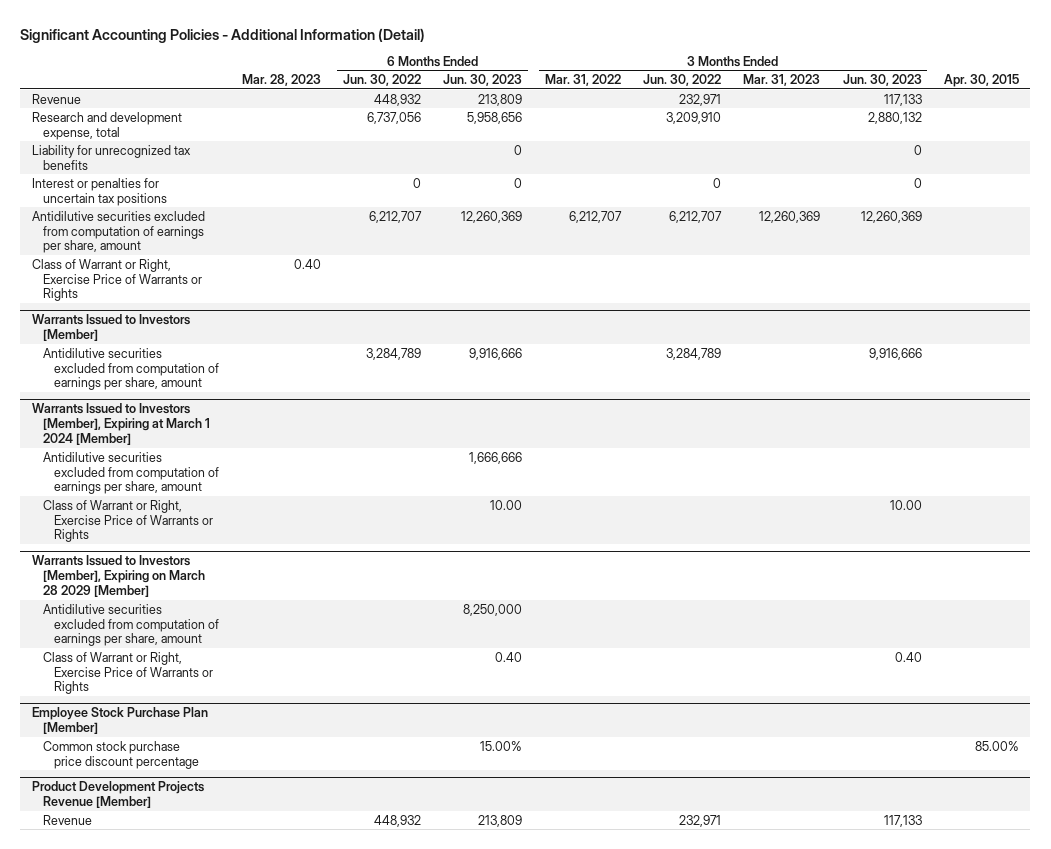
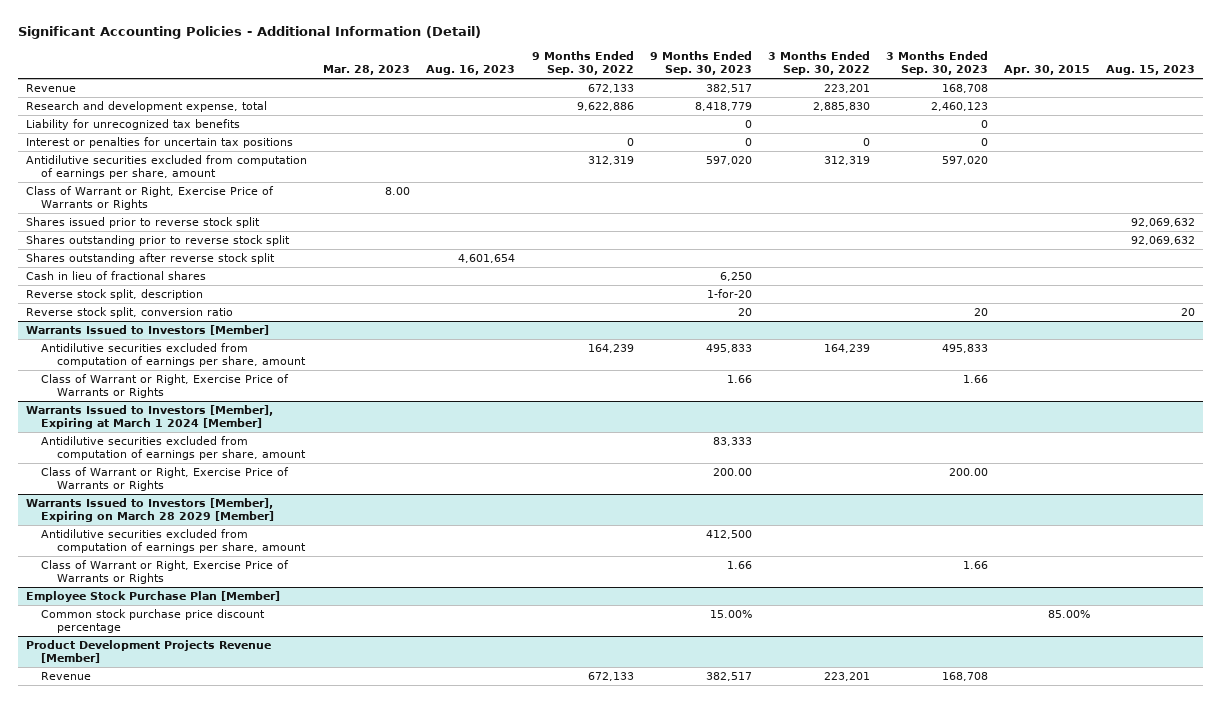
- | Mar. 28, 2023 | 6 Months Ended Jun. 30, 2022 | 6 Months Ended Jun. 30, 2023 | 3 Months Ended Mar. 31, 2022 | 3 Months Ended Jun. 30, 2022 | 3 Months Ended Mar. 31, 2023 | 3 Months Ended Jun. 30, 2023 | Apr. 30, 2015
+ | Mar. 28, 2023 | Aug. 16, 2023 | 9 Months Ended Sep. 30, 2022 | 9 Months Ended Sep. 30, 2023 | 3 Months Ended Sep. 30, 2022 | 3 Months Ended Sep. 30, 2023 | Apr. 30, 2015 | Aug. 15, 2023
- Class of Warrant or Right, Exercise Price of Warrants or Rights | 0.40 | | | | | | |
+ Class of Warrant or Right, Exercise Price of Warrants or Rights | 8.00 | | | | | | |
+ Shares issued prior to reverse stock split | | | | | | | | 92,069,632
+ Shares outstanding prior to reverse stock split | | | | | | | | 92,069,632
+ Shares outstanding after reverse stock split | | 4,601,654 | | | | | |
+ Cash in lieu of fractional shares | | | | 6,250 | | | |
+ Reverse stock split, description | | | | 1-for-20 | | | |
+ Reverse stock split, conversion ratio | | | | 20 | | 20 | | 20
@ Warrants Issued to Investors [Member]
+ Class of Warrant or Right, Exercise Price of Warrants or Rights | | | | 1.66 | | 1.66 | |

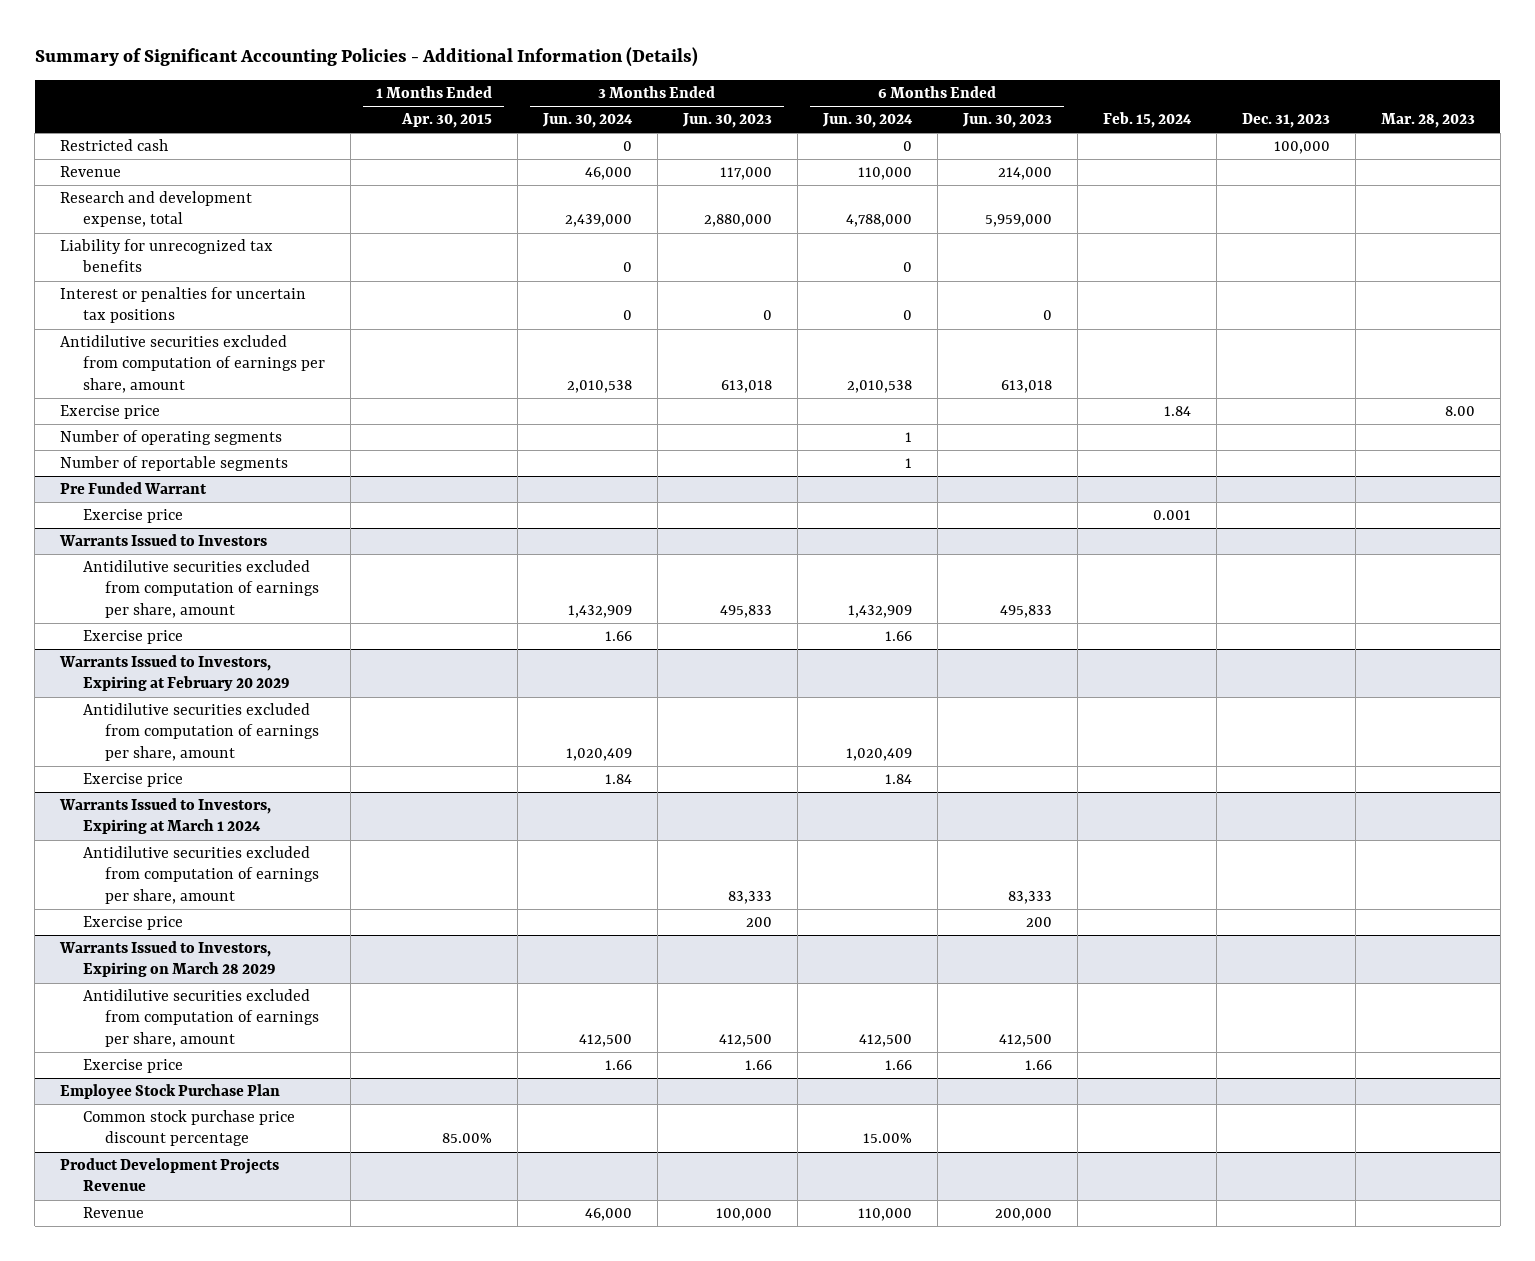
- Significant Accounting Policies - Additional Information (Detail)
+ Summary of Significant Accounting Policies - Additional Information (Details)
- | Mar. 28, 2023 | Aug. 16, 2023 | 9 Months Ended Sep. 30, 2022 | 9 Months Ended Sep. 30, 2023 | 3 Months Ended Sep. 30, 2022 | 3 Months Ended Sep. 30, 2023 | Apr. 30, 2015 | Aug. 15, 2023
+ | 1 Months Ended Apr. 30, 2015 | 3 Months Ended Jun. 30, 2024 | 3 Months Ended Jun. 30, 2023 | 6 Months Ended Jun. 30, 2024 | 6 Months Ended Jun. 30, 2023 | Feb. 15, 2024 | Dec. 31, 2023 | Mar. 28, 2023
+ Restricted cash | | 0 | | 0 | | | 100,000 |
- Class of Warrant or Right, Exercise Price of Warrants or Rights | 8.00 | | | | | | |
- Shares issued prior to reverse stock split | | | | | | | | 92,069,632
- Shares outstanding prior to reverse stock split | | | | | | | | 92,069,632
- Shares outstanding after reverse stock split | | 4,601,654 | | | | | |
- Cash in lieu of fractional shares | | | | 6,250 | | | |
- Reverse stock split, description | | | | 1-for-20 | | | |
- Reverse stock split, conversion ratio | | | | 20 | | 20 | | 20
- Warrants Issued to Investors [Member]
+ Exercise price | | | | | | 1.84 | | 8.00
+ Number of operating segments | | | | 1 | | | |
+ Number of reportable segments | | | | 1 | | | |
+ Pre Funded Warrant
+ Exercise price | | | | | | 0.001 | |
+ Warrants Issued to Investors
- Class of Warrant or Right, Exercise Price of Warrants or Rights | | | | 1.66 | | 1.66 | |
- Warrants Issued to Investors [Member], Expiring at March 1 2024 [Member]
+ Exercise price | | 1.66 | | 1.66 | | | |
+ Warrants Issued to Investors, Expiring at February 20 2029
+ Antidilutive securities excluded from computation of earnings per share, amount | | 1,020,409 | | 1,020,409 | | | |
+ Exercise price | | 1.84 | | 1.84 | | | |
+ Warrants Issued to Investors, Expiring at March 1 2024
- Class of Warrant or Right, Exercise Price of Warrants or Rights | | | | 200.00 | | 200.00 | |
- Warrants Issued to Investors [Member], Expiring on March 28 2029 [Member]
+ Exercise price | | | 200 | | 200 | | |
+ Warrants Issued to Investors, Expiring on March 28 2029
- Class of Warrant or Right, Exercise Price of Warrants or Rights | | | | 1.66 | | 1.66 | |
- Employee Stock Purchase Plan [Member]
+ Exercise price | | 1.66 | 1.66 | 1.66 | 1.66 | | |
+ Employee Stock Purchase Plan
- Product Development Projects Revenue [Member]
+ Product Development Projects Revenue

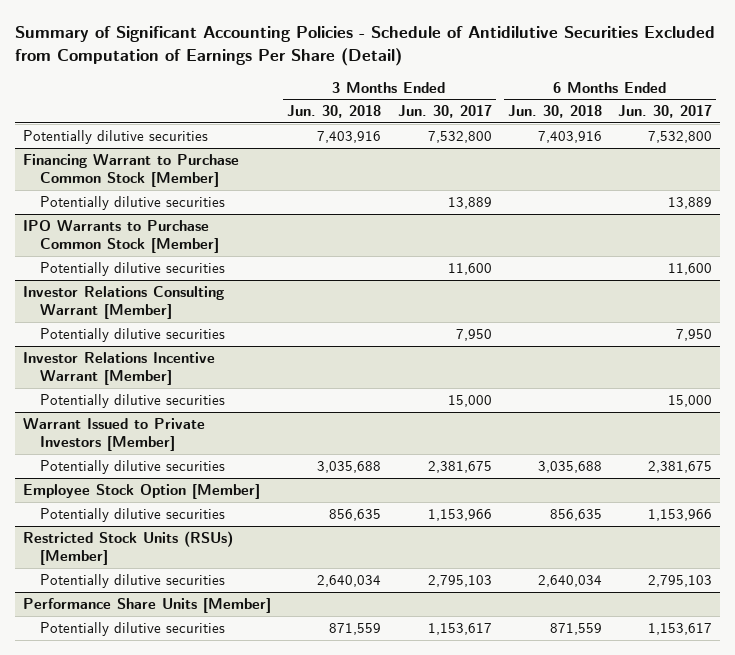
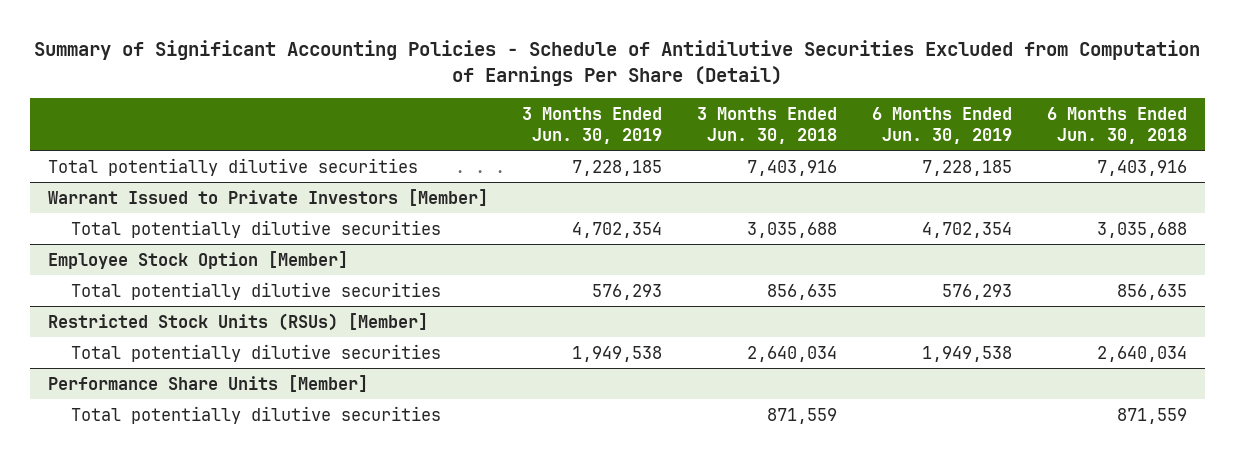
- | 3 Months Ended Jun. 30, 2018 | 3 Months Ended Jun. 30, 2017 | 6 Months Ended Jun. 30, 2018 | 6 Months Ended Jun. 30, 2017
+ | 3 Months Ended Jun. 30, 2019 | 3 Months Ended Jun. 30, 2018 | 6 Months Ended Jun. 30, 2019 | 6 Months Ended Jun. 30, 2018
- Potentially dilutive securities | 7,403,916 | 7,532,800 | 7,403,916 | 7,532,800
- Financing Warrant to Purchase Common Stock [Member]
- Potentially dilutive securities | | 13,889 | | 13,889
- IPO Warrants to Purchase Common Stock [Member]
- Potentially dilutive securities | | 11,600 | | 11,600
- Investor Relations Consulting Warrant [Member]
- Potentially dilutive securities | | 7,950 | | 7,950
- Investor Relations Incentive Warrant [Member]
- Potentially dilutive securities | | 15,000 | | 15,000
+ Total potentially dilutive securities | 7,228,185 | 7,403,916 | 7,228,185 | 7,403,916
@ Warrant Issued to Private Investors [Member]
- Potentially dilutive securities | 3,035,688 | 2,381,675 | 3,035,688 | 2,381,675
+ Total potentially dilutive securities | 4,702,354 | 3,035,688 | 4,702,354 | 3,035,688
@ Employee Stock Option [Member]
- Potentially dilutive securities | 856,635 | 1,153,966 | 856,635 | 1,153,966
+ Total potentially dilutive securities | 576,293 | 856,635 | 576,293 | 856,635
@ Restricted Stock Units (RSUs) [Member]
- Potentially dilutive securities | 2,640,034 | 2,795,103 | 2,640,034 | 2,795,103
+ Total potentially dilutive securities | 1,949,538 | 2,640,034 | 1,949,538 | 2,640,034
@ Performance Share Units [Member]
- Potentially dilutive securities | 871,559 | 1,153,617 | 871,559 | 1,153,617
+ Total potentially dilutive securities | | 871,559 | | 871,559

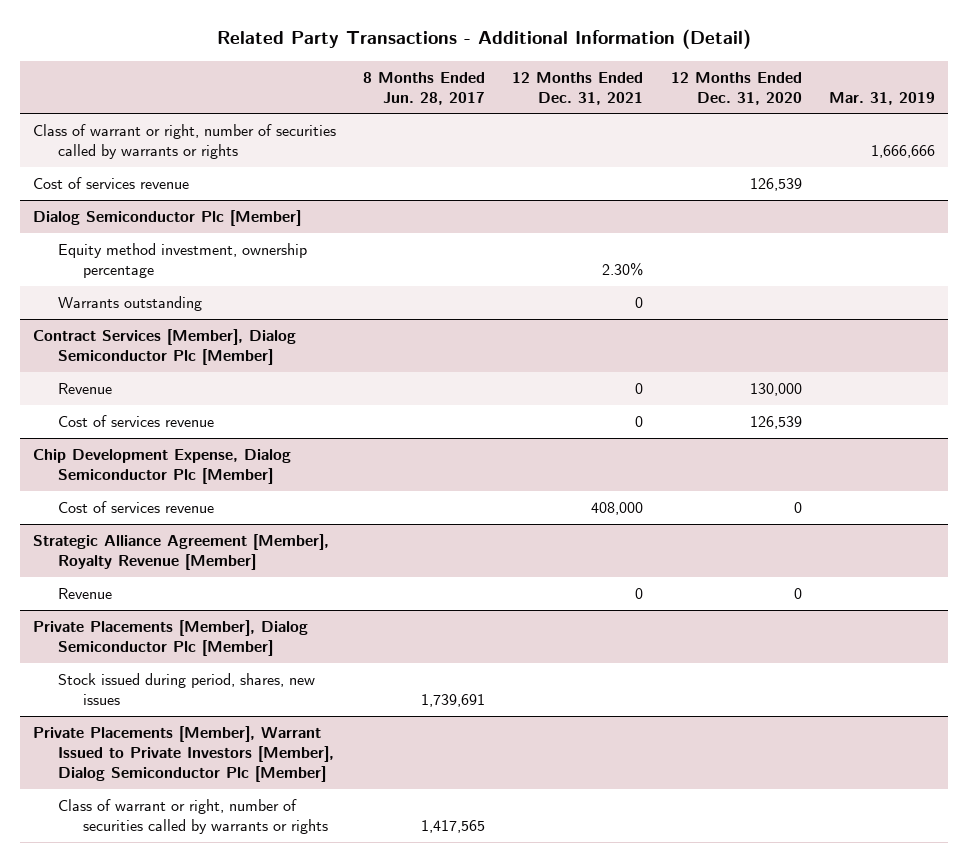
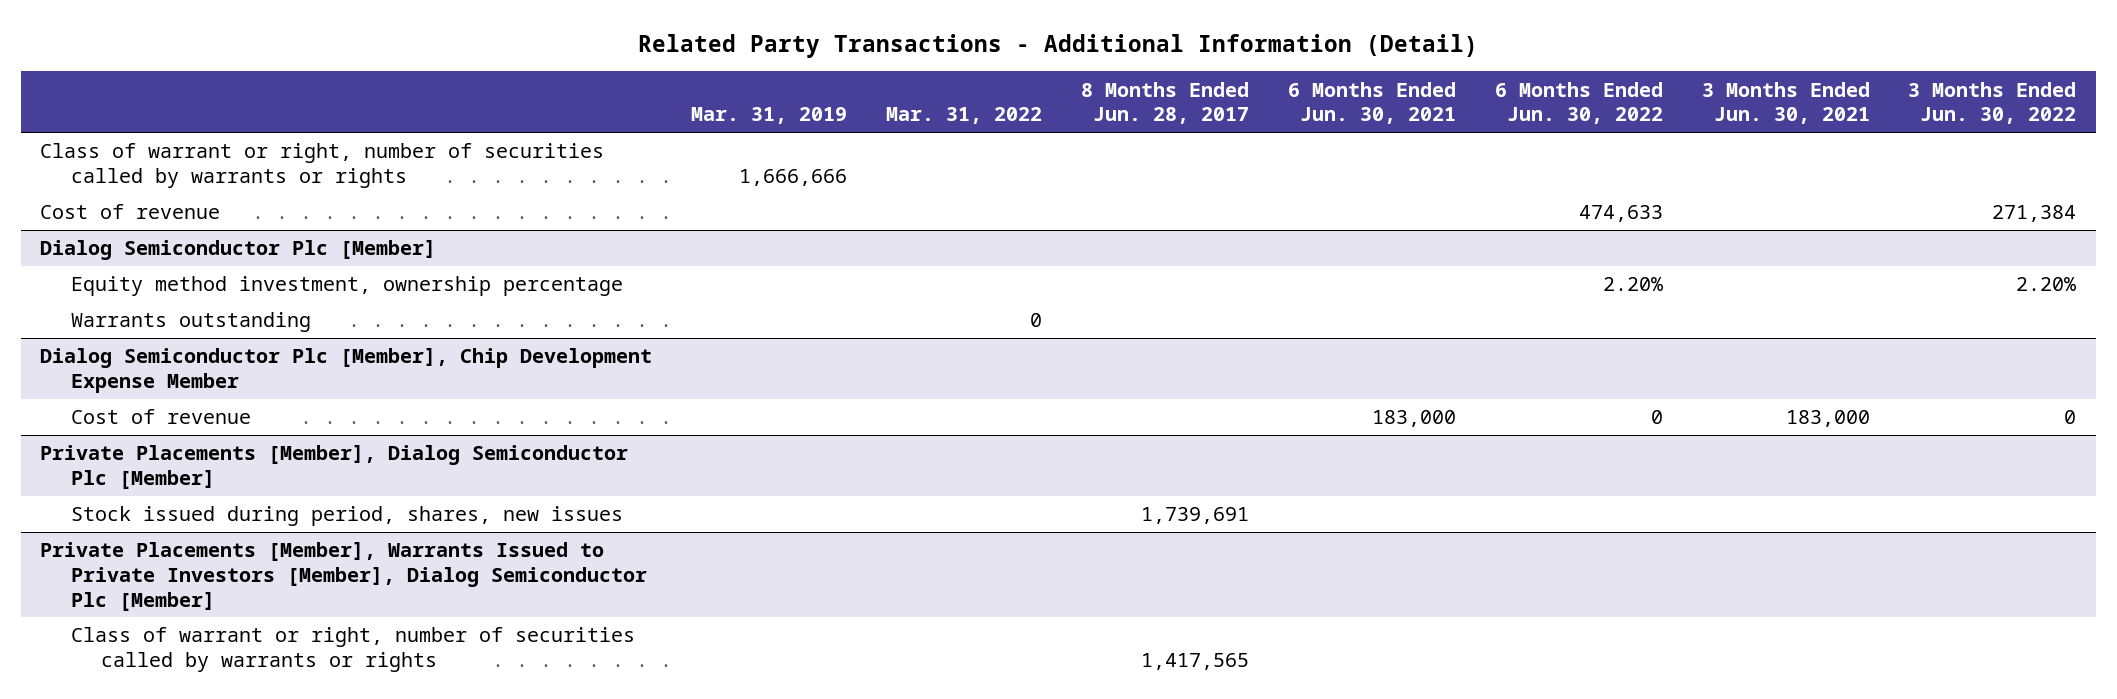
- | 8 Months Ended Jun. 28, 2017 | 12 Months Ended Dec. 31, 2021 | 12 Months Ended Dec. 31, 2020 | Mar. 31, 2019
+ | Mar. 31, 2019 | Mar. 31, 2022 | 8 Months Ended Jun. 28, 2017 | 6 Months Ended Jun. 30, 2021 | 6 Months Ended Jun. 30, 2022 | 3 Months Ended Jun. 30, 2021 | 3 Months Ended Jun. 30, 2022
- Cost of services revenue | | | 126,539 |
+ Cost of revenue | | | | | 474,633 | | 271,384
- Contract Services [Member], Dialog Semiconductor Plc [Member]
- Revenue | | 0 | 130,000 |
- Cost of services revenue | | 0 | 126,539 |
- Chip Development Expense, Dialog Semiconductor Plc [Member]
- Cost of services revenue | | 408,000 | 0 |
- Strategic Alliance Agreement [Member], Royalty Revenue [Member]
- Revenue | | 0 | 0 |
+ Dialog Semiconductor Plc [Member], Chip Development Expense Member
+ Cost of revenue | | | | 183,000 | 0 | 183,000 | 0
- Private Placements [Member], Warrant Issued to Private Investors [Member], Dialog Semiconductor Plc [Member]
+ Private Placements [Member], Warrants Issued to Private Investors [Member], Dialog Semiconductor Plc [Member]

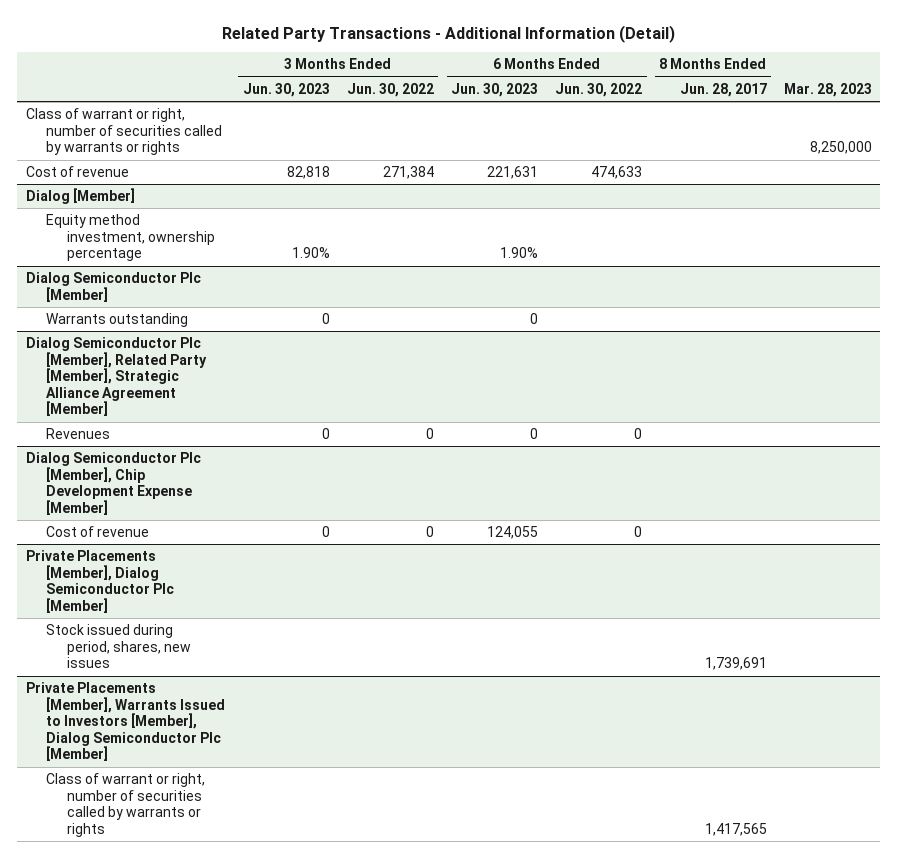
- | Mar. 31, 2019 | Mar. 31, 2022 | 8 Months Ended Jun. 28, 2017 | 6 Months Ended Jun. 30, 2021 | 6 Months Ended Jun. 30, 2022 | 3 Months Ended Jun. 30, 2021 | 3 Months Ended Jun. 30, 2022
+ | 3 Months Ended Jun. 30, 2023 | 3 Months Ended Jun. 30, 2022 | 6 Months Ended Jun. 30, 2023 | 6 Months Ended Jun. 30, 2022 | 8 Months Ended Jun. 28, 2017 | Mar. 28, 2023
+ Dialog [Member]
+ Equity method investment, ownership percentage | 1.90% | | 1.90% | | |
@ Dialog Semiconductor Plc [Member]
- Equity method investment, ownership percentage | | | | | 2.20% | | 2.20%
- Dialog Semiconductor Plc [Member], Chip Development Expense Member
+ Dialog Semiconductor Plc [Member], Related Party [Member], Strategic Alliance Agreement [Member]
+ Revenues | 0 | 0 | 0 | 0 | |
+ Dialog Semiconductor Plc [Member], Chip Development Expense [Member]
- Private Placements [Member], Warrants Issued to Private Investors [Member], Dialog Semiconductor Plc [Member]
+ Private Placements [Member], Warrants Issued to Investors [Member], Dialog Semiconductor Plc [Member]

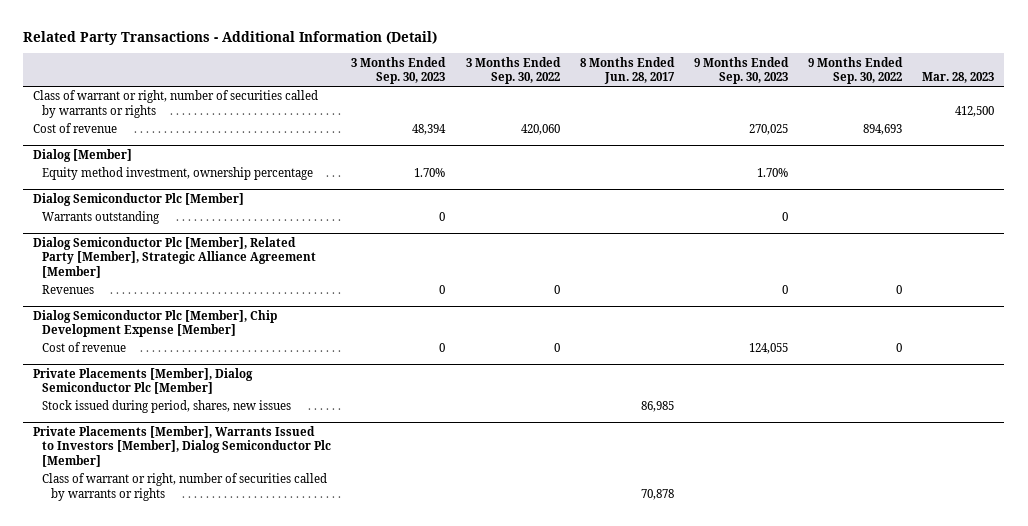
- | 3 Months Ended Jun. 30, 2023 | 3 Months Ended Jun. 30, 2022 | 6 Months Ended Jun. 30, 2023 | 6 Months Ended Jun. 30, 2022 | 8 Months Ended Jun. 28, 2017 | Mar. 28, 2023
+ | 3 Months Ended Sep. 30, 2023 | 3 Months Ended Sep. 30, 2022 | 8 Months Ended Jun. 28, 2017 | 9 Months Ended Sep. 30, 2023 | 9 Months Ended Sep. 30, 2022 | Mar. 28, 2023
- Class of warrant or right, number of securities called by warrants or rights | | | | | | 8,250,000
+ Class of warrant or right, number of securities called by warrants or rights | | | | | | 412,500
@ Private Placements [Member], Dialog Semiconductor Plc [Member]
- Stock issued during period, shares, new issues | | | | | 1,739,691 |
+ Stock issued during period, shares, new issues | | | 86,985 | | |
@ Private Placements [Member], Warrants Issued to Investors [Member], Dialog Semiconductor Plc [Member]
- Class of warrant or right, number of securities called by warrants or rights | | | | | 1,417,565 |
+ Class of warrant or right, number of securities called by warrants or rights | | | 70,878 | | |

